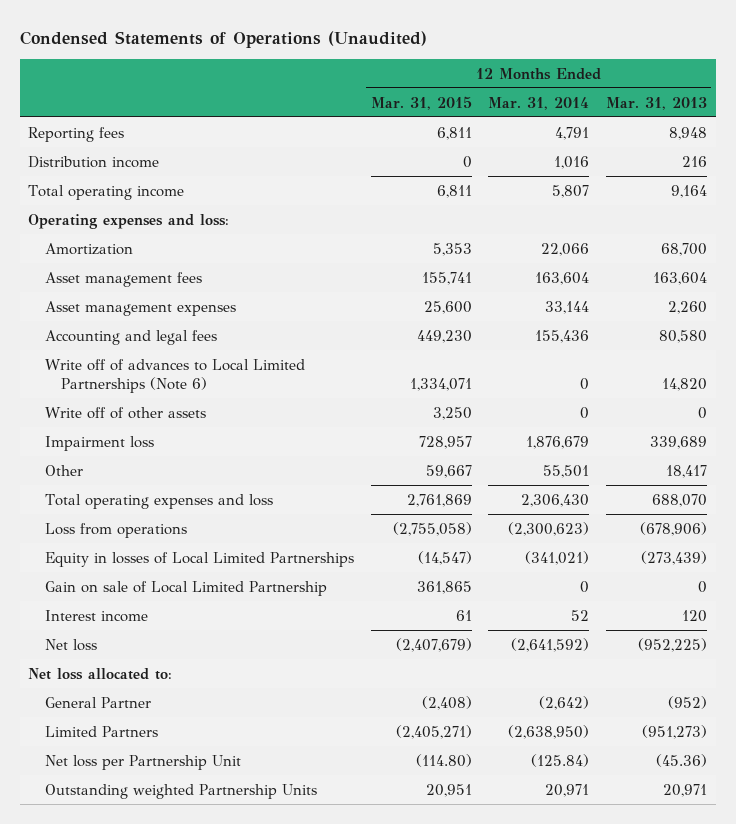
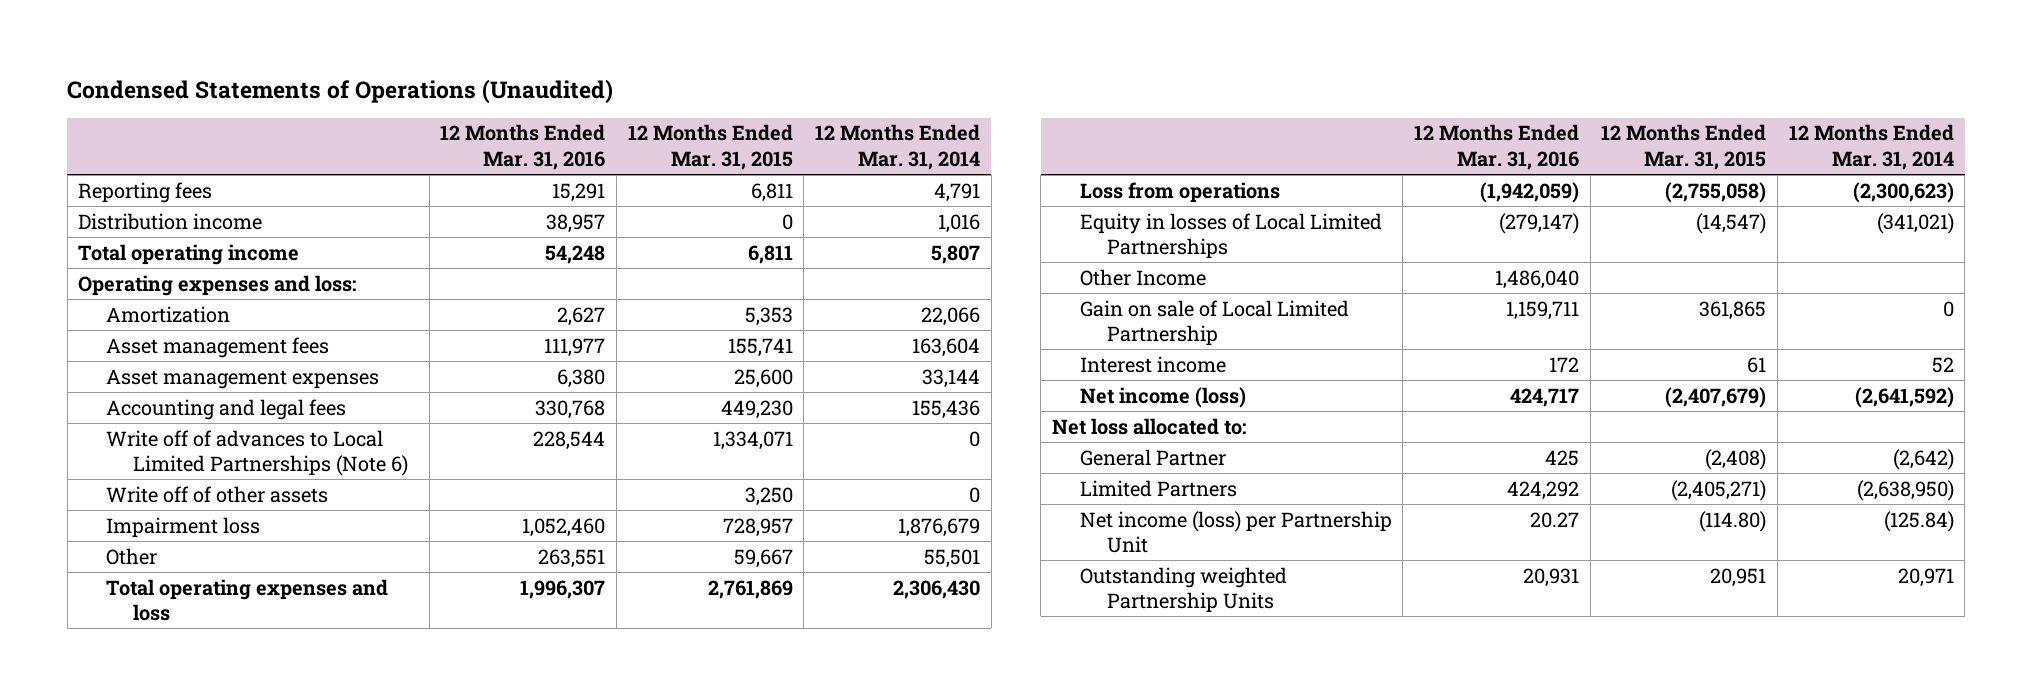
- | 12 Months Ended Mar. 31, 2015 | 12 Months Ended Mar. 31, 2014 | 12 Months Ended Mar. 31, 2013
+ | 12 Months Ended Mar. 31, 2016 | 12 Months Ended Mar. 31, 2015 | 12 Months Ended Mar. 31, 2014
+ Other Income | 1,486,040 | |
- Net loss | (2,407,679) | (2,641,592) | (952,225)
+ Net income (loss) | 424,717 | (2,407,679) | (2,641,592)
- Net loss per Partnership Unit | (114.80) | (125.84) | (45.36)
+ Net income (loss) per Partnership Unit | 20.27 | (114.80) | (125.84)

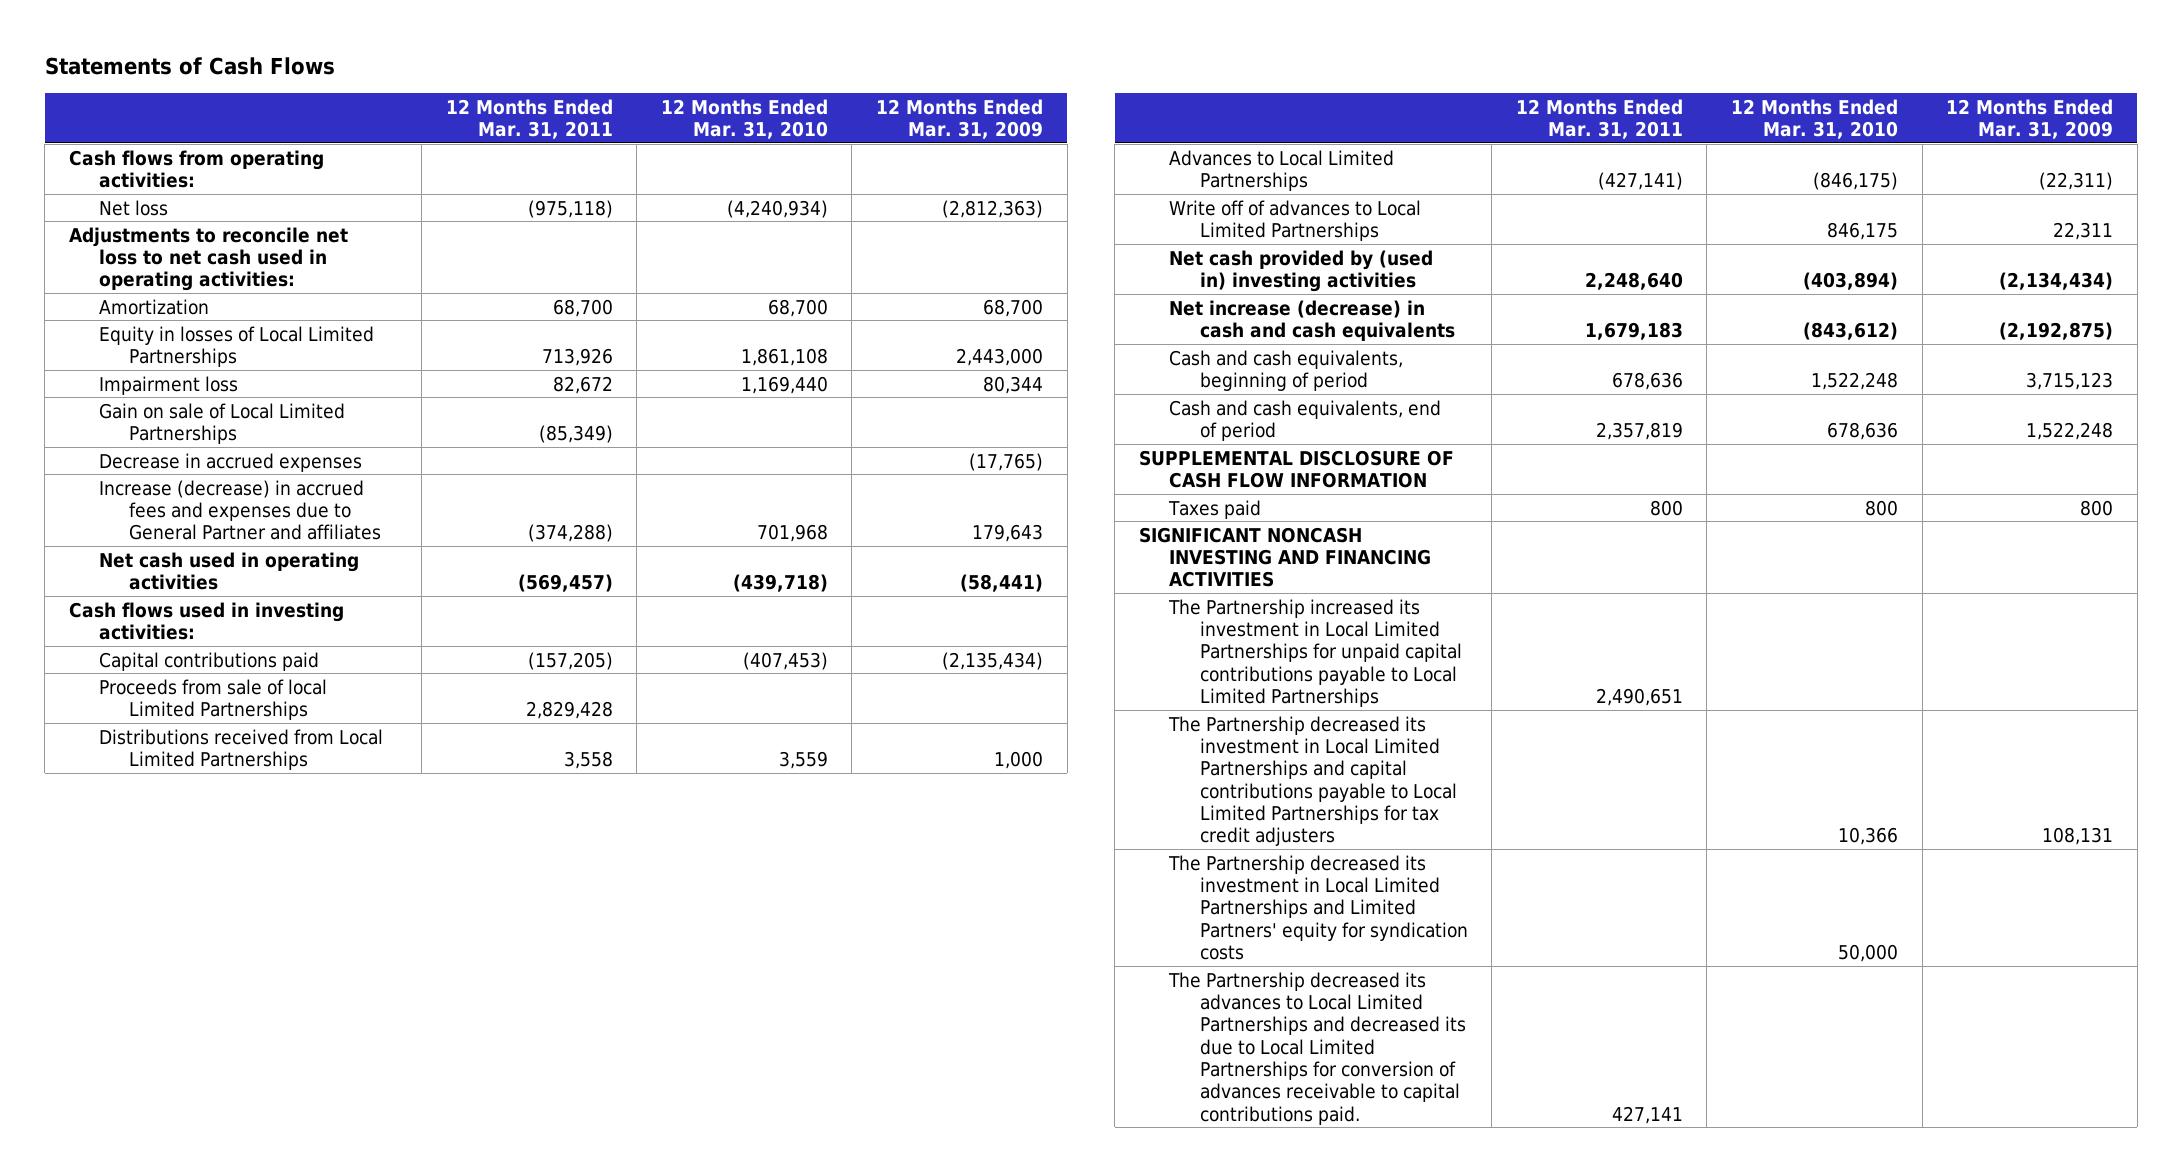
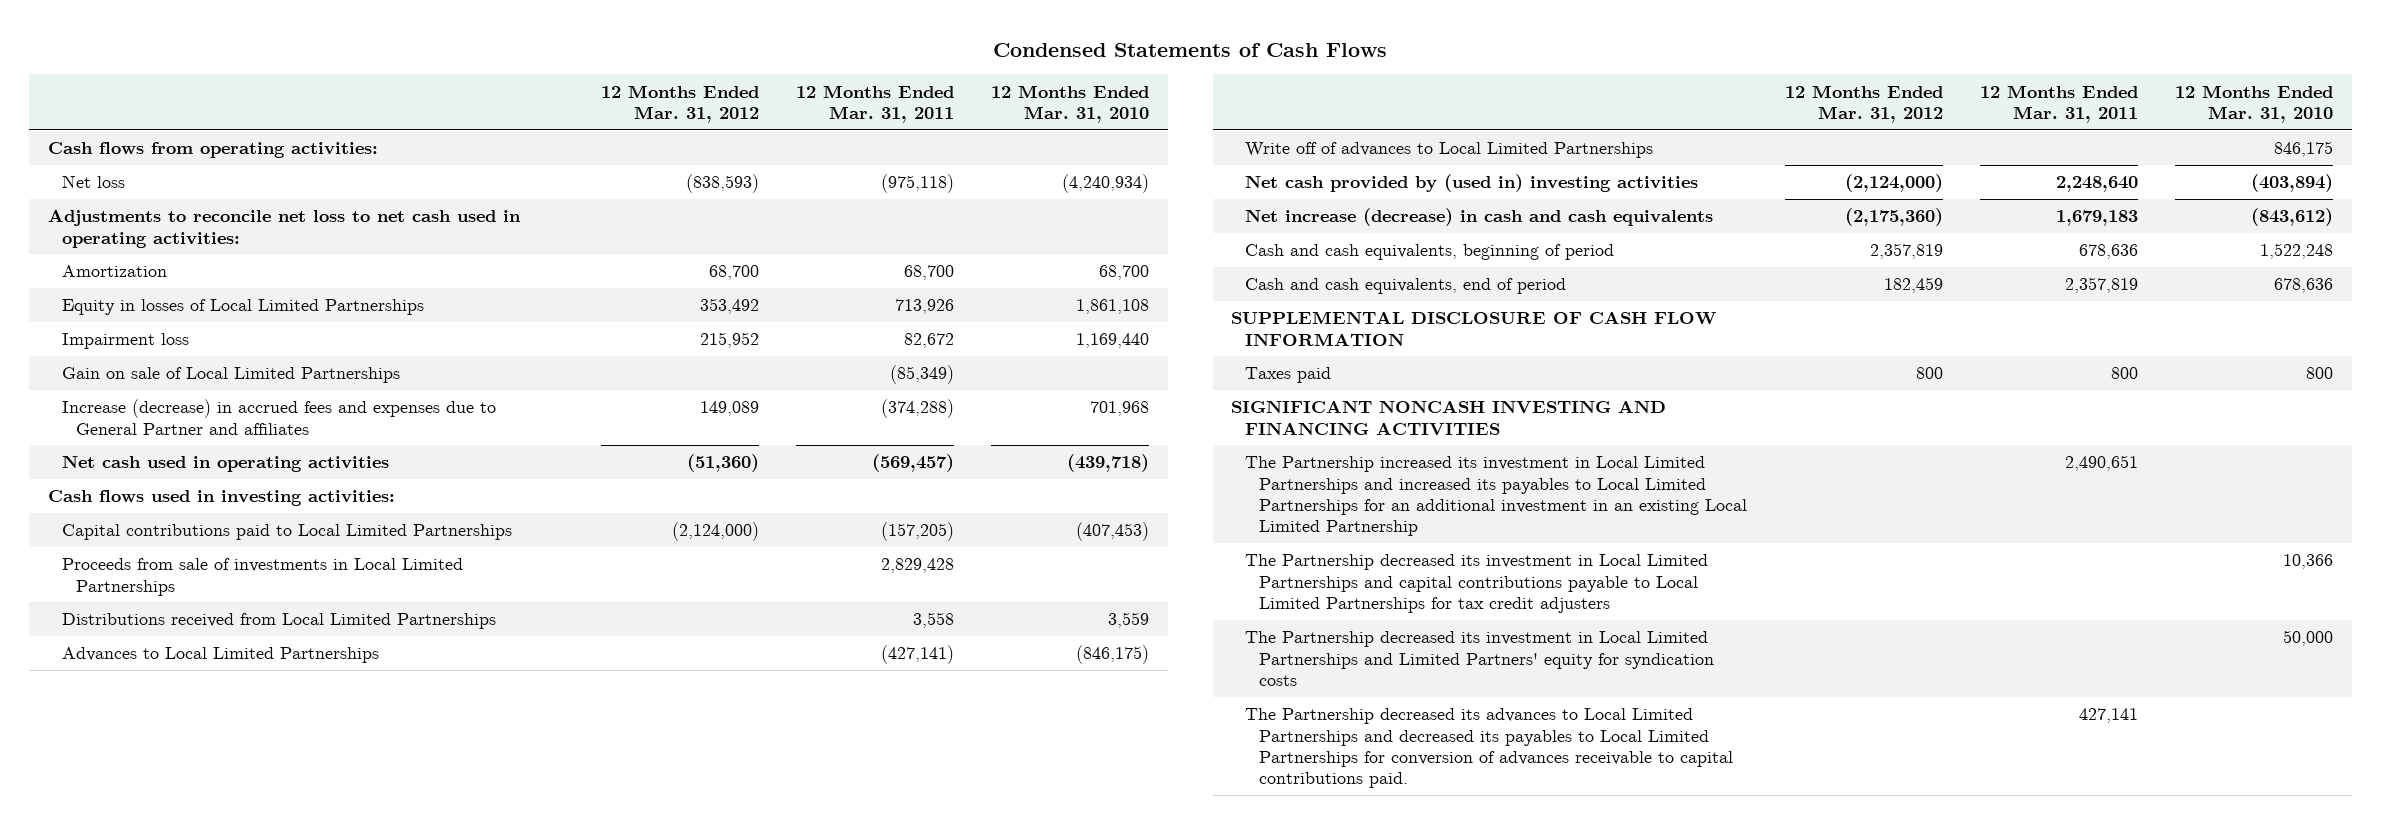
- Statements of Cash Flows
+ Condensed Statements of Cash Flows
- | 12 Months Ended Mar. 31, 2011 | 12 Months Ended Mar. 31, 2010 | 12 Months Ended Mar. 31, 2009
+ | 12 Months Ended Mar. 31, 2012 | 12 Months Ended Mar. 31, 2011 | 12 Months Ended Mar. 31, 2010
- Decrease in accrued expenses | | | (17,765)
- Capital contributions paid | (157,205) | (407,453) | (2,135,434)
- Proceeds from sale of local Limited Partnerships | 2,829,428 | |
+ Capital contributions paid to Local Limited Partnerships | (2,124,000) | (157,205) | (407,453)
+ Proceeds from sale of investments in Local Limited Partnerships | | 2,829,428 |
- The Partnership increased its investment in Local Limited Partnerships for unpaid capital contributions payable to Local Limited Partnerships | 2,490,651 | |
+ The Partnership increased its investment in Local Limited Partnerships and increased its payables to Local Limited Partnerships for an additional investment in an existing Local Limited Partnership | | 2,490,651 |
- The Partnership decreased its advances to Local Limited Partnerships and decreased its due to Local Limited Partnerships for conversion of advances receivable to capital contributions paid. | 427,141 | |
+ The Partnership decreased its advances to Local Limited Partnerships and decreased its payables to Local Limited Partnerships for conversion of advances receivable to capital contributions paid. | | 427,141 |

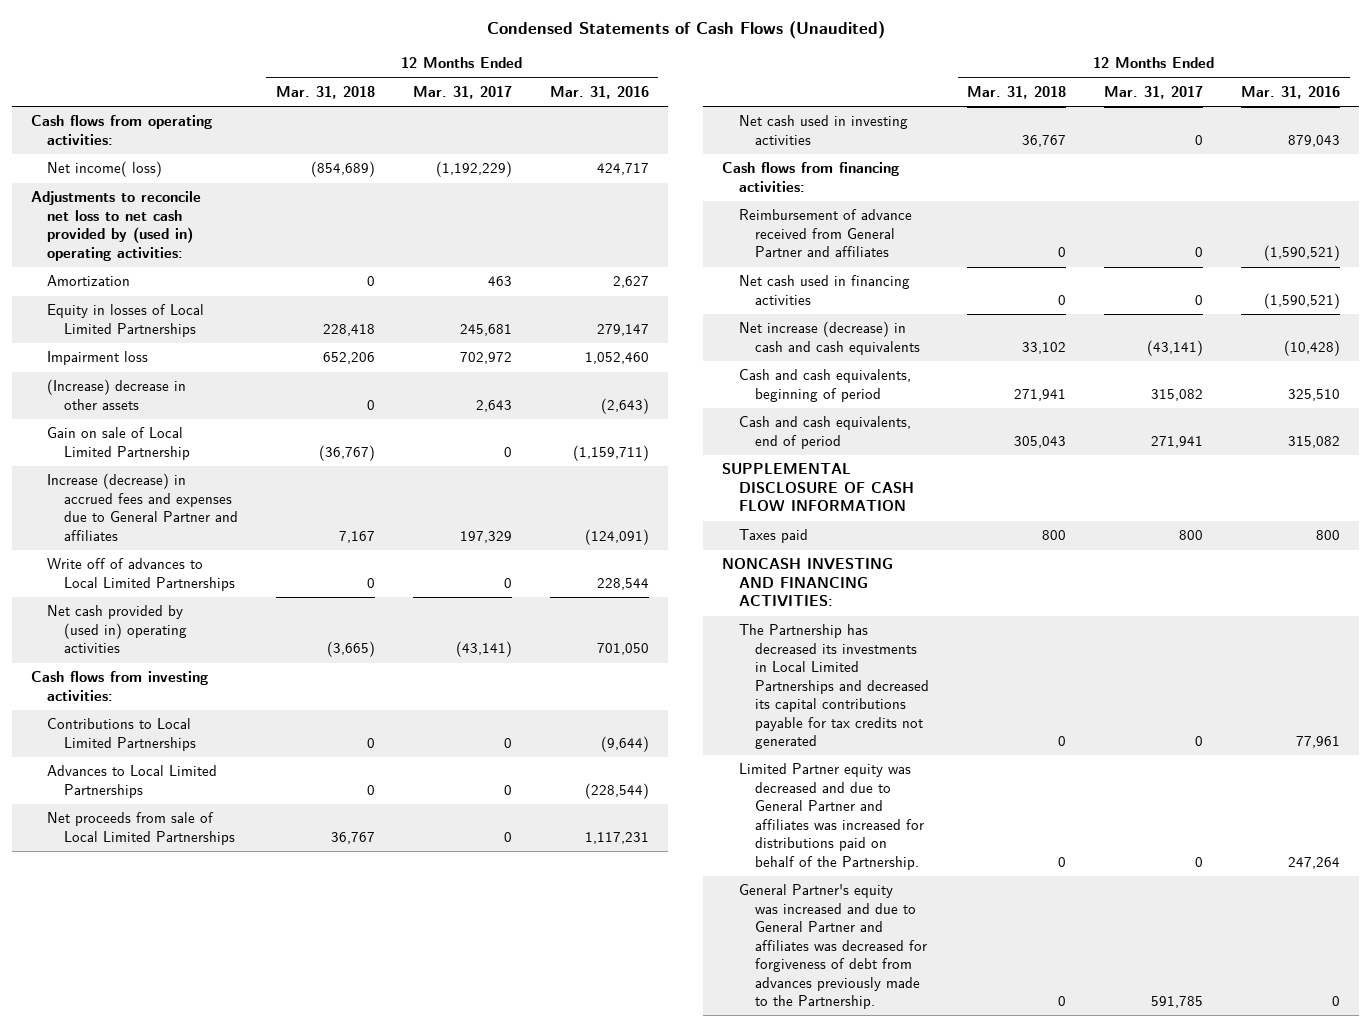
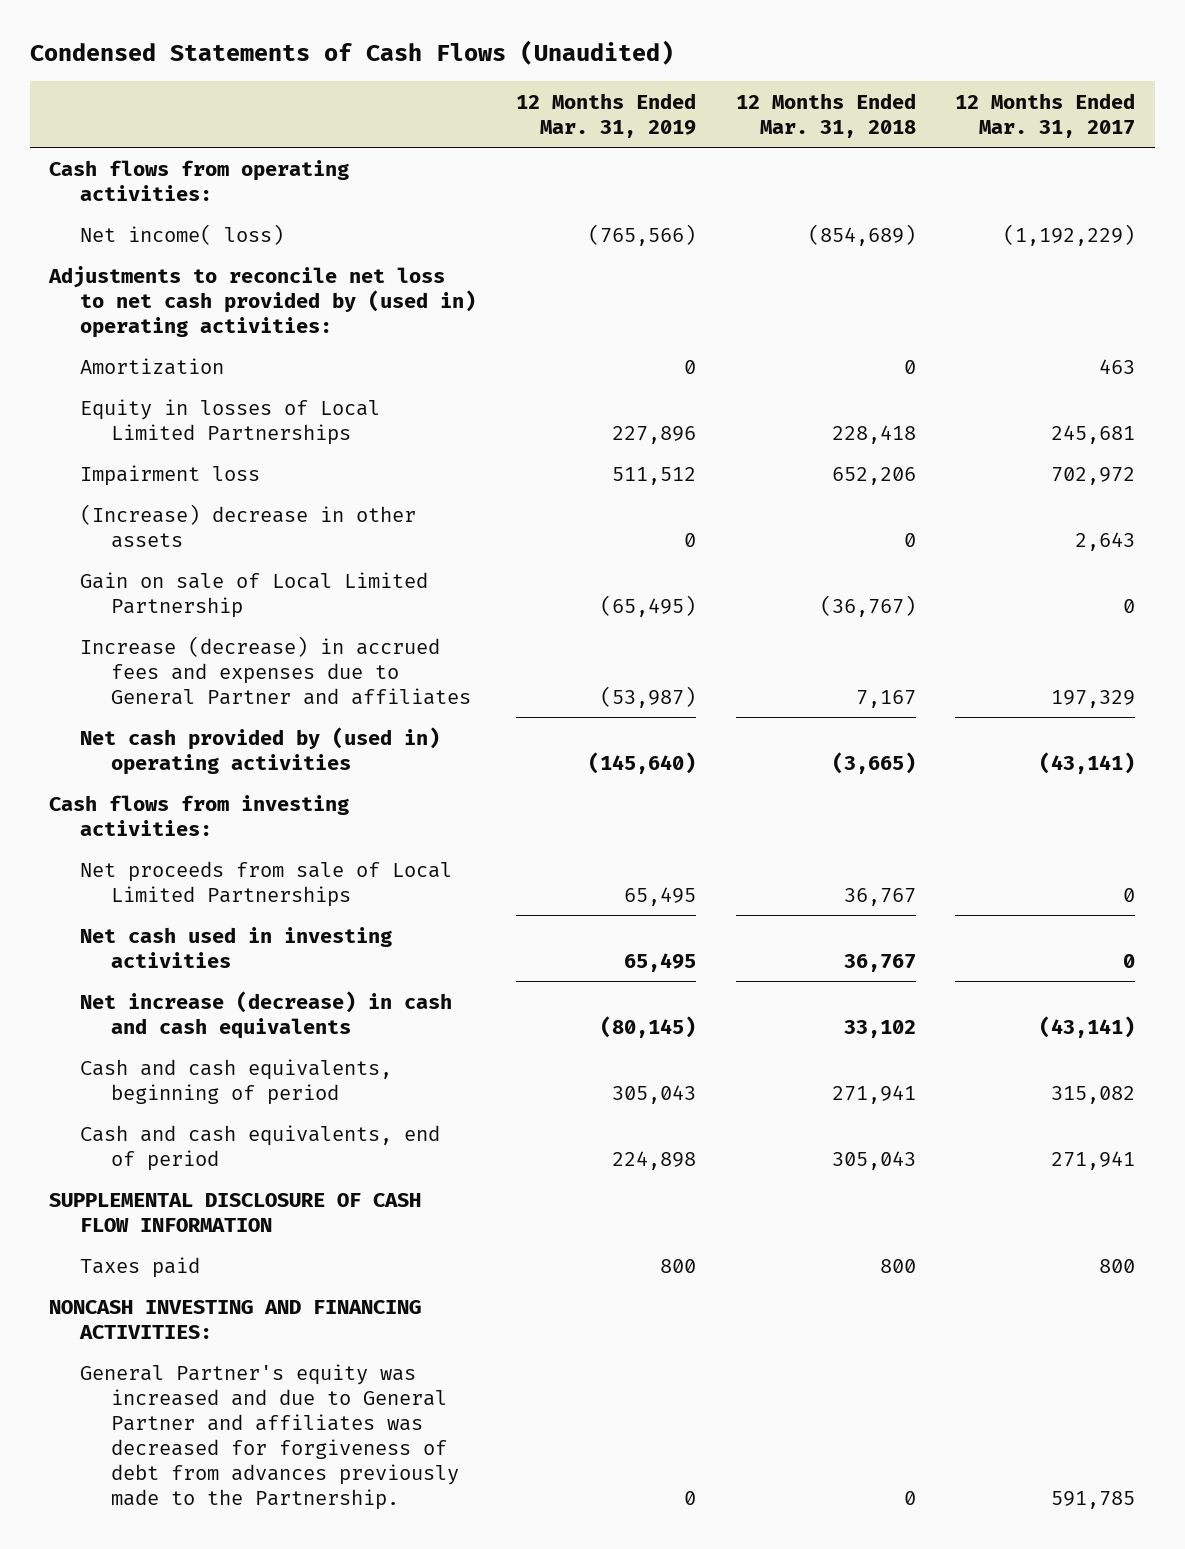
- | 12 Months Ended Mar. 31, 2018 | 12 Months Ended Mar. 31, 2017 | 12 Months Ended Mar. 31, 2016
+ | 12 Months Ended Mar. 31, 2019 | 12 Months Ended Mar. 31, 2018 | 12 Months Ended Mar. 31, 2017
- Write off of advances to Local Limited Partnerships | 0 | 0 | 228,544
- Contributions to Local Limited Partnerships | 0 | 0 | (9,644)
- Advances to Local Limited Partnerships | 0 | 0 | (228,544)
- Cash flows from financing activities:
- Reimbursement of advance received from General Partner and affiliates | 0 | 0 | (1,590,521)
- Net cash used in financing activities | 0 | 0 | (1,590,521)
- The Partnership has decreased its investments in Local Limited Partnerships and decreased its capital contributions payable for tax credits not generated | 0 | 0 | 77,961
- Limited Partner equity was decreased and due to General Partner and affiliates was increased for distributions paid on behalf of the Partnership. | 0 | 0 | 247,264

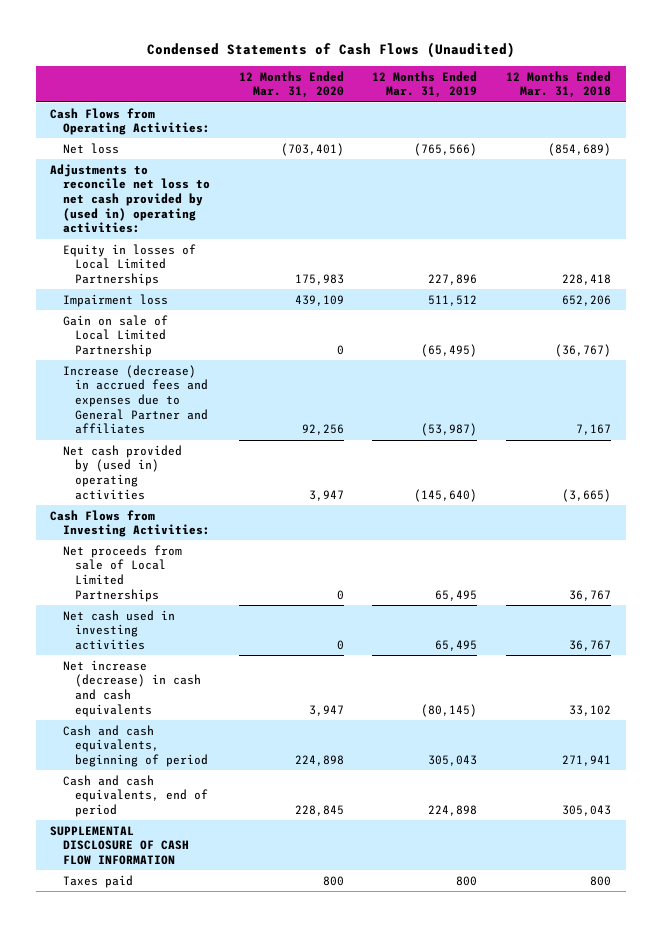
- | 12 Months Ended Mar. 31, 2019 | 12 Months Ended Mar. 31, 2018 | 12 Months Ended Mar. 31, 2017
+ | 12 Months Ended Mar. 31, 2020 | 12 Months Ended Mar. 31, 2019 | 12 Months Ended Mar. 31, 2018
- Cash flows from operating activities:
- Net income( loss) | (765,566) | (854,689) | (1,192,229)
+ Cash Flows from Operating Activities:
+ Net loss | (703,401) | (765,566) | (854,689)
- Amortization | 0 | 0 | 463
- (Increase) decrease in other assets | 0 | 0 | 2,643
- Cash flows from investing activities:
+ Cash Flows from Investing Activities:
- NONCASH INVESTING AND FINANCING ACTIVITIES:
- General Partner's equity was increased and due to General Partner and affiliates was decreased for forgiveness of debt from advances previously made to the Partnership. | 0 | 0 | 591,785

